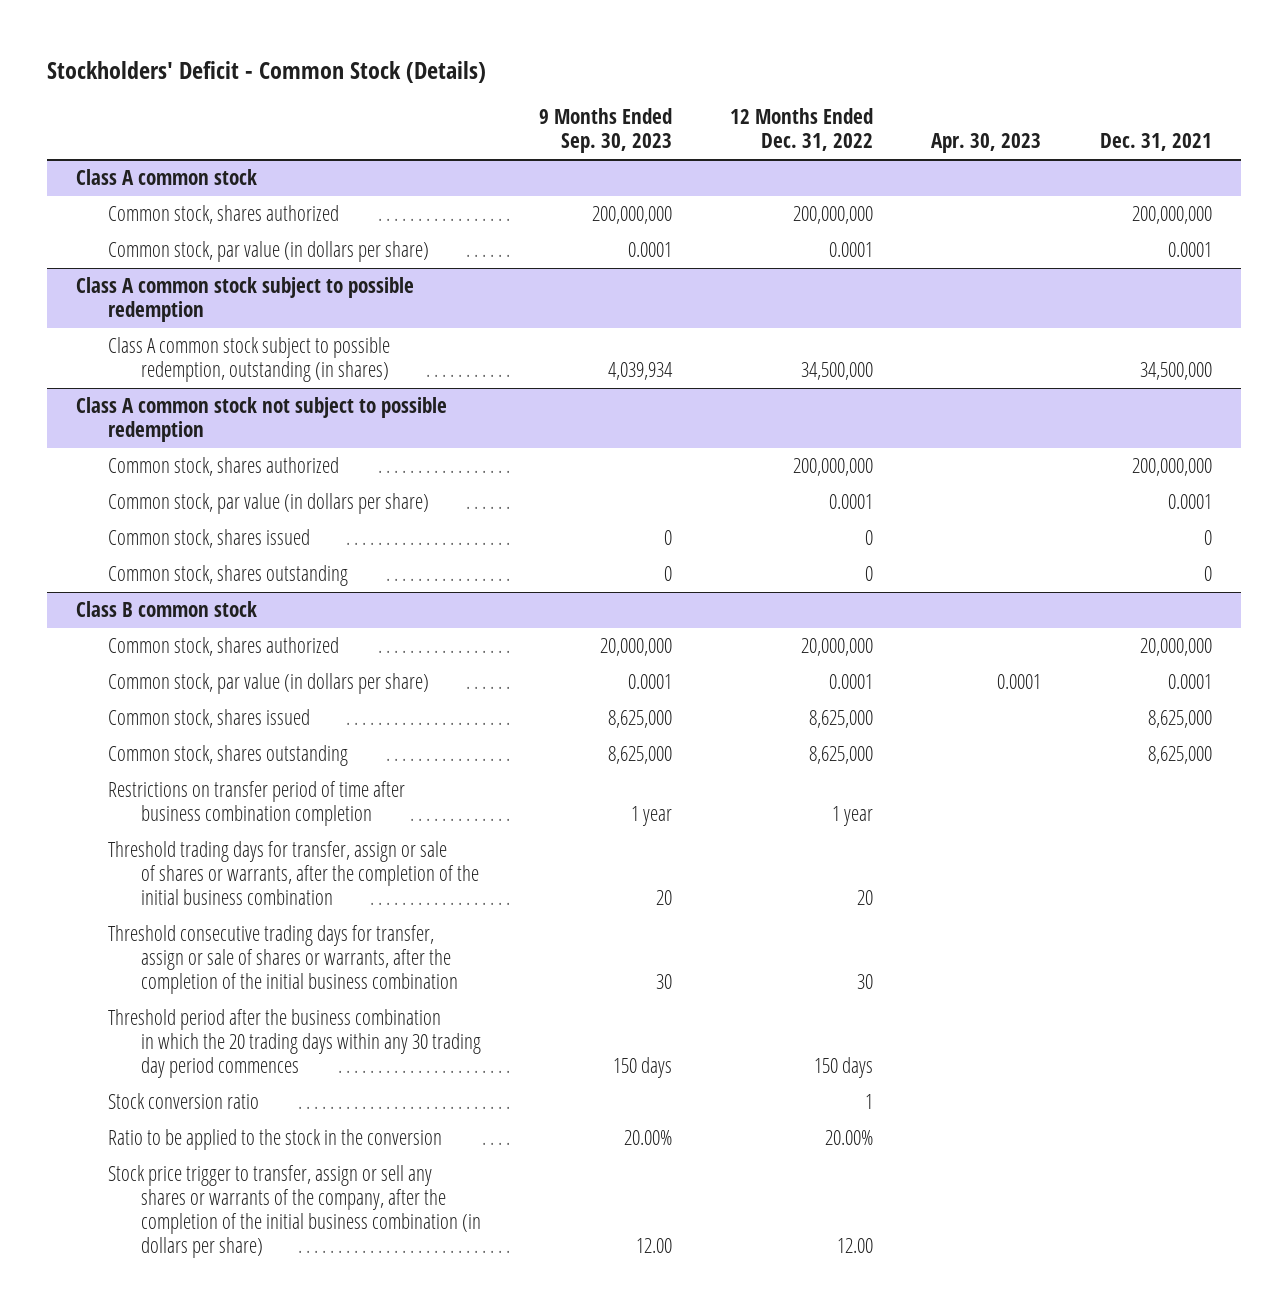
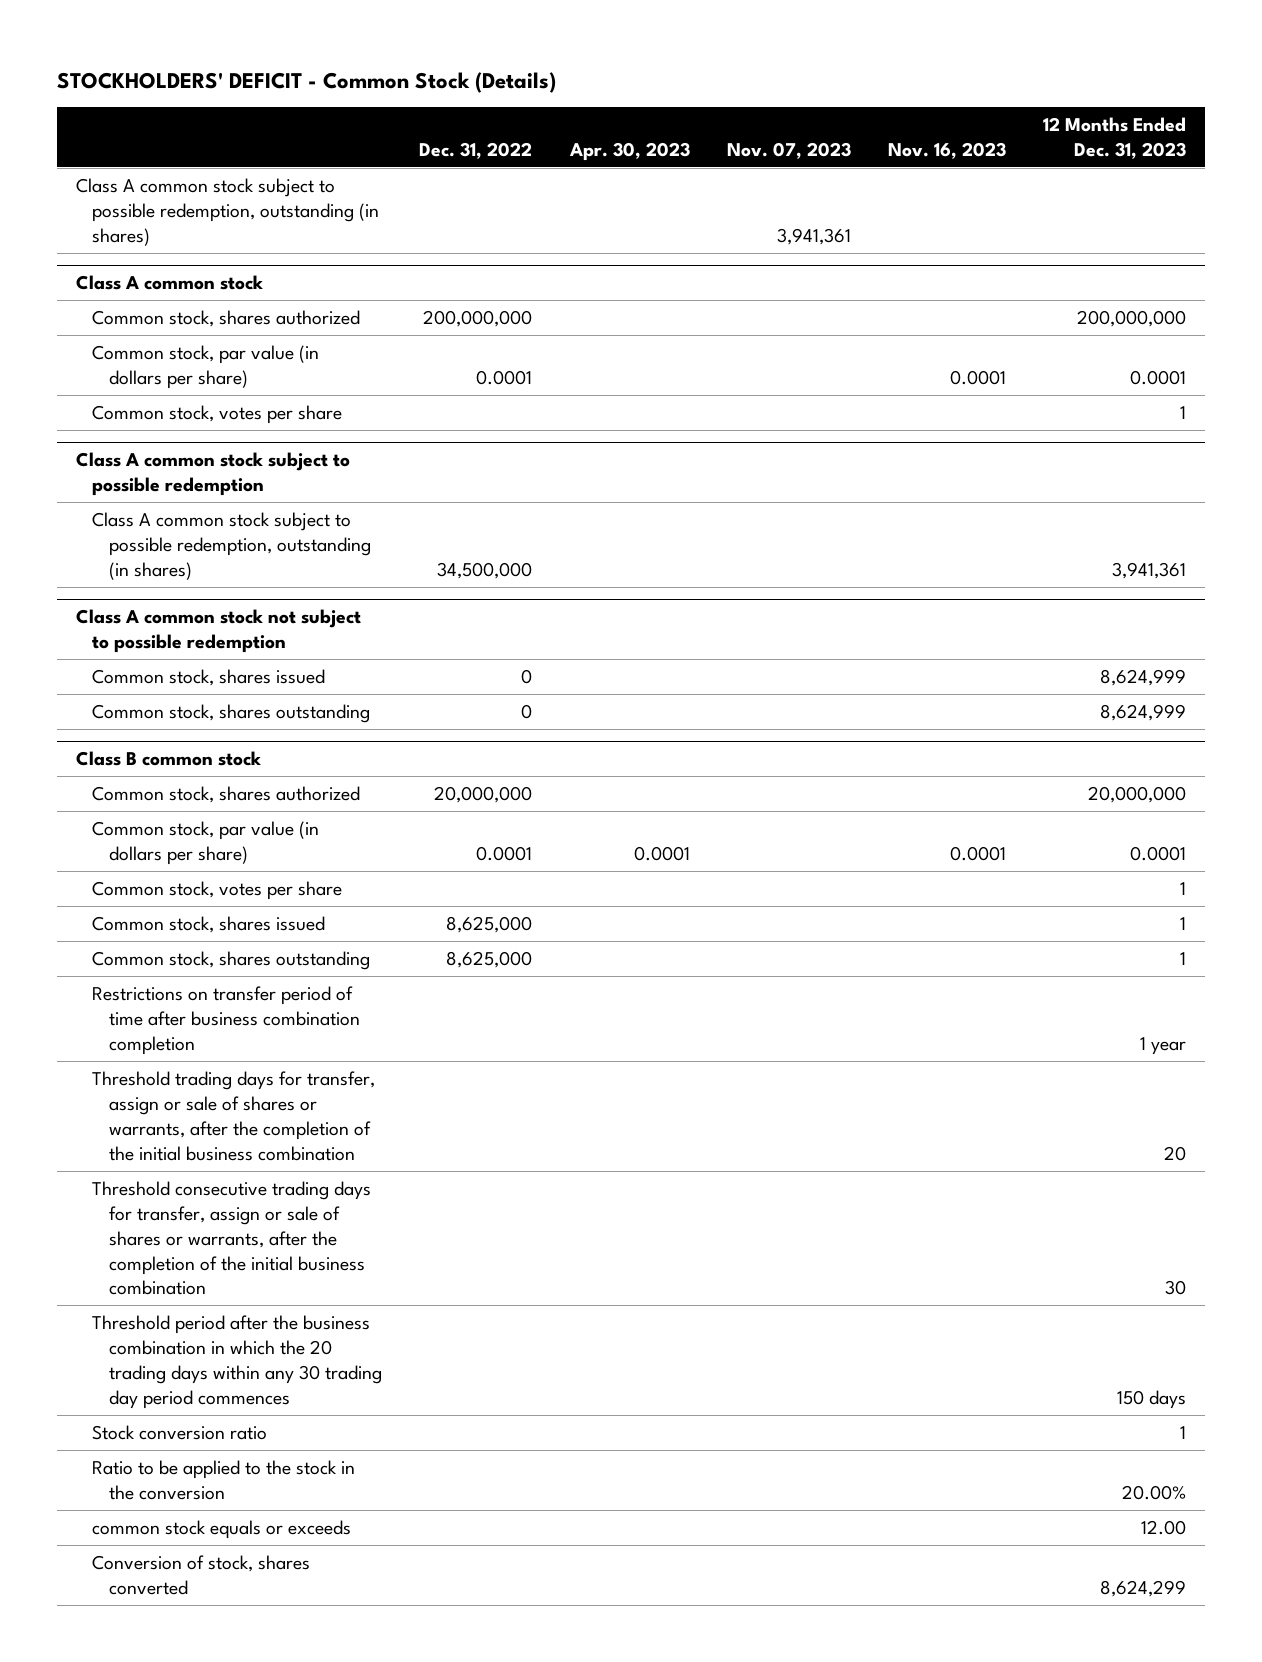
- Stockholders' Deficit - Common Stock (Details)
+ STOCKHOLDERS' DEFICIT - Common Stock (Details)
- | 9 Months Ended Sep. 30, 2023 | 12 Months Ended Dec. 31, 2022 | Apr. 30, 2023 | Dec. 31, 2021
+ | Dec. 31, 2022 | Apr. 30, 2023 | Nov. 07, 2023 | Nov. 16, 2023 | 12 Months Ended Dec. 31, 2023
+ Class A common stock subject to possible redemption, outstanding (in shares) | | | 3,941,361 | |
@ Class A common stock
+ Common stock, votes per share | | | | | 1
@ Class A common stock not subject to possible redemption
- Common stock, shares authorized | | 200,000,000 | | 200,000,000
- Common stock, par value (in dollars per share) | | 0.0001 | | 0.0001
@ Class B common stock
+ Common stock, votes per share | | | | | 1
- Stock price trigger to transfer, assign or sell any shares or warrants of the company, after the completion of the initial business combination (in dollars per share) | 12.00 | 12.00 | |
+ common stock equals or exceeds | | | | | 12.00
+ Conversion of stock, shares converted | | | | | 8,624,299

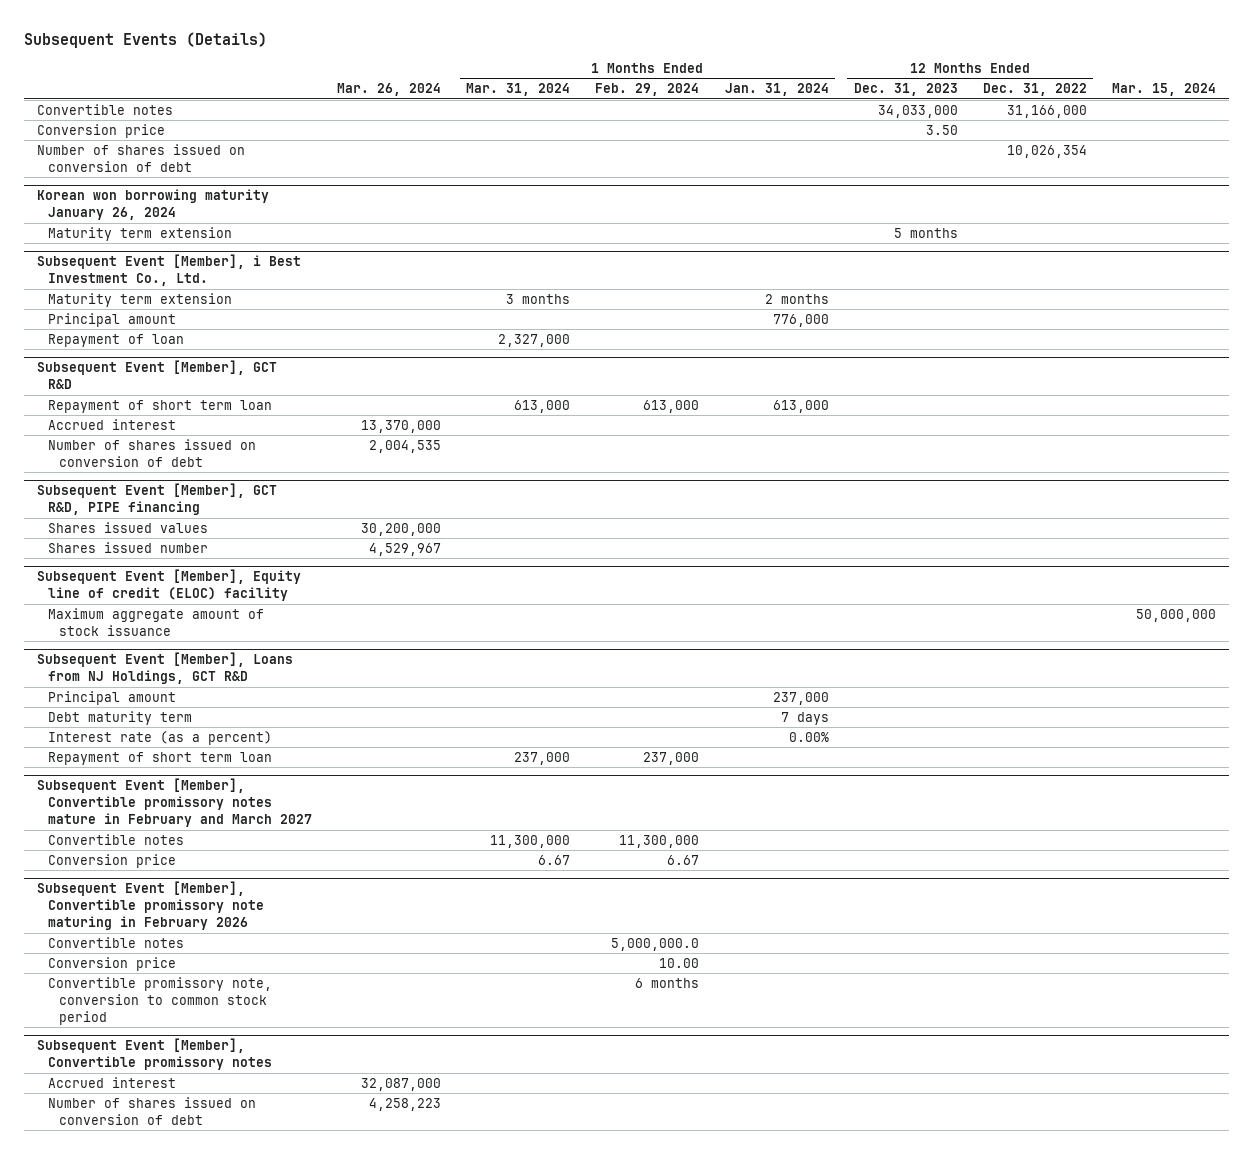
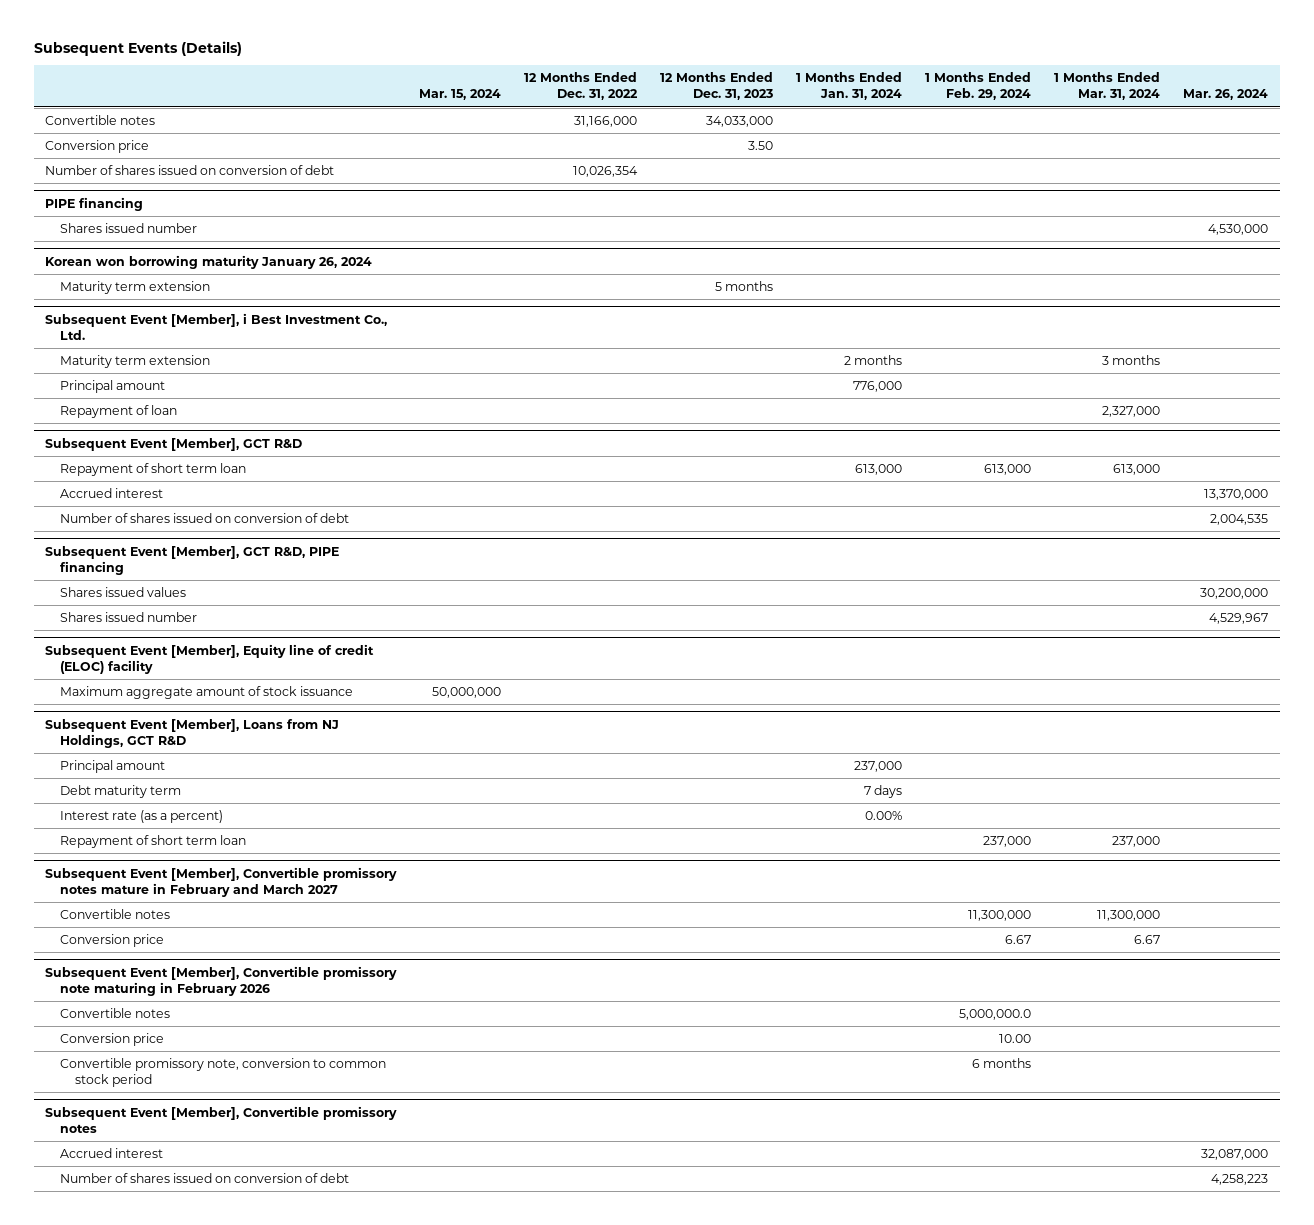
- | Mar. 26, 2024 | 1 Months Ended Mar. 31, 2024 | 1 Months Ended Feb. 29, 2024 | 1 Months Ended Jan. 31, 2024 | 12 Months Ended Dec. 31, 2023 | 12 Months Ended Dec. 31, 2022 | Mar. 15, 2024
+ | Mar. 15, 2024 | 12 Months Ended Dec. 31, 2022 | 12 Months Ended Dec. 31, 2023 | 1 Months Ended Jan. 31, 2024 | 1 Months Ended Feb. 29, 2024 | 1 Months Ended Mar. 31, 2024 | Mar. 26, 2024
+ PIPE financing
+ Shares issued number | | | | | | | 4,530,000

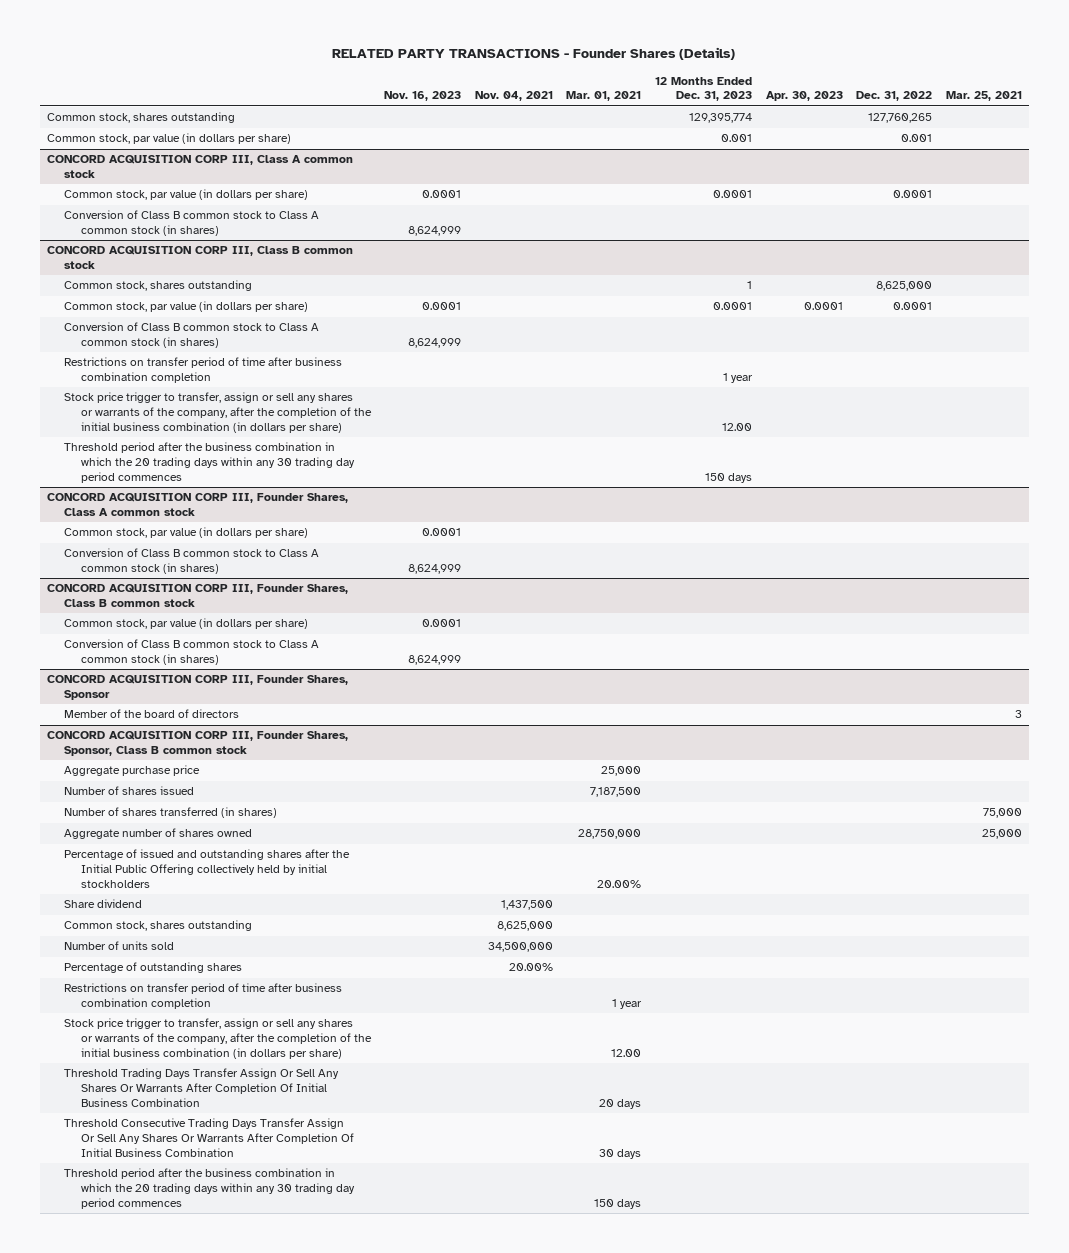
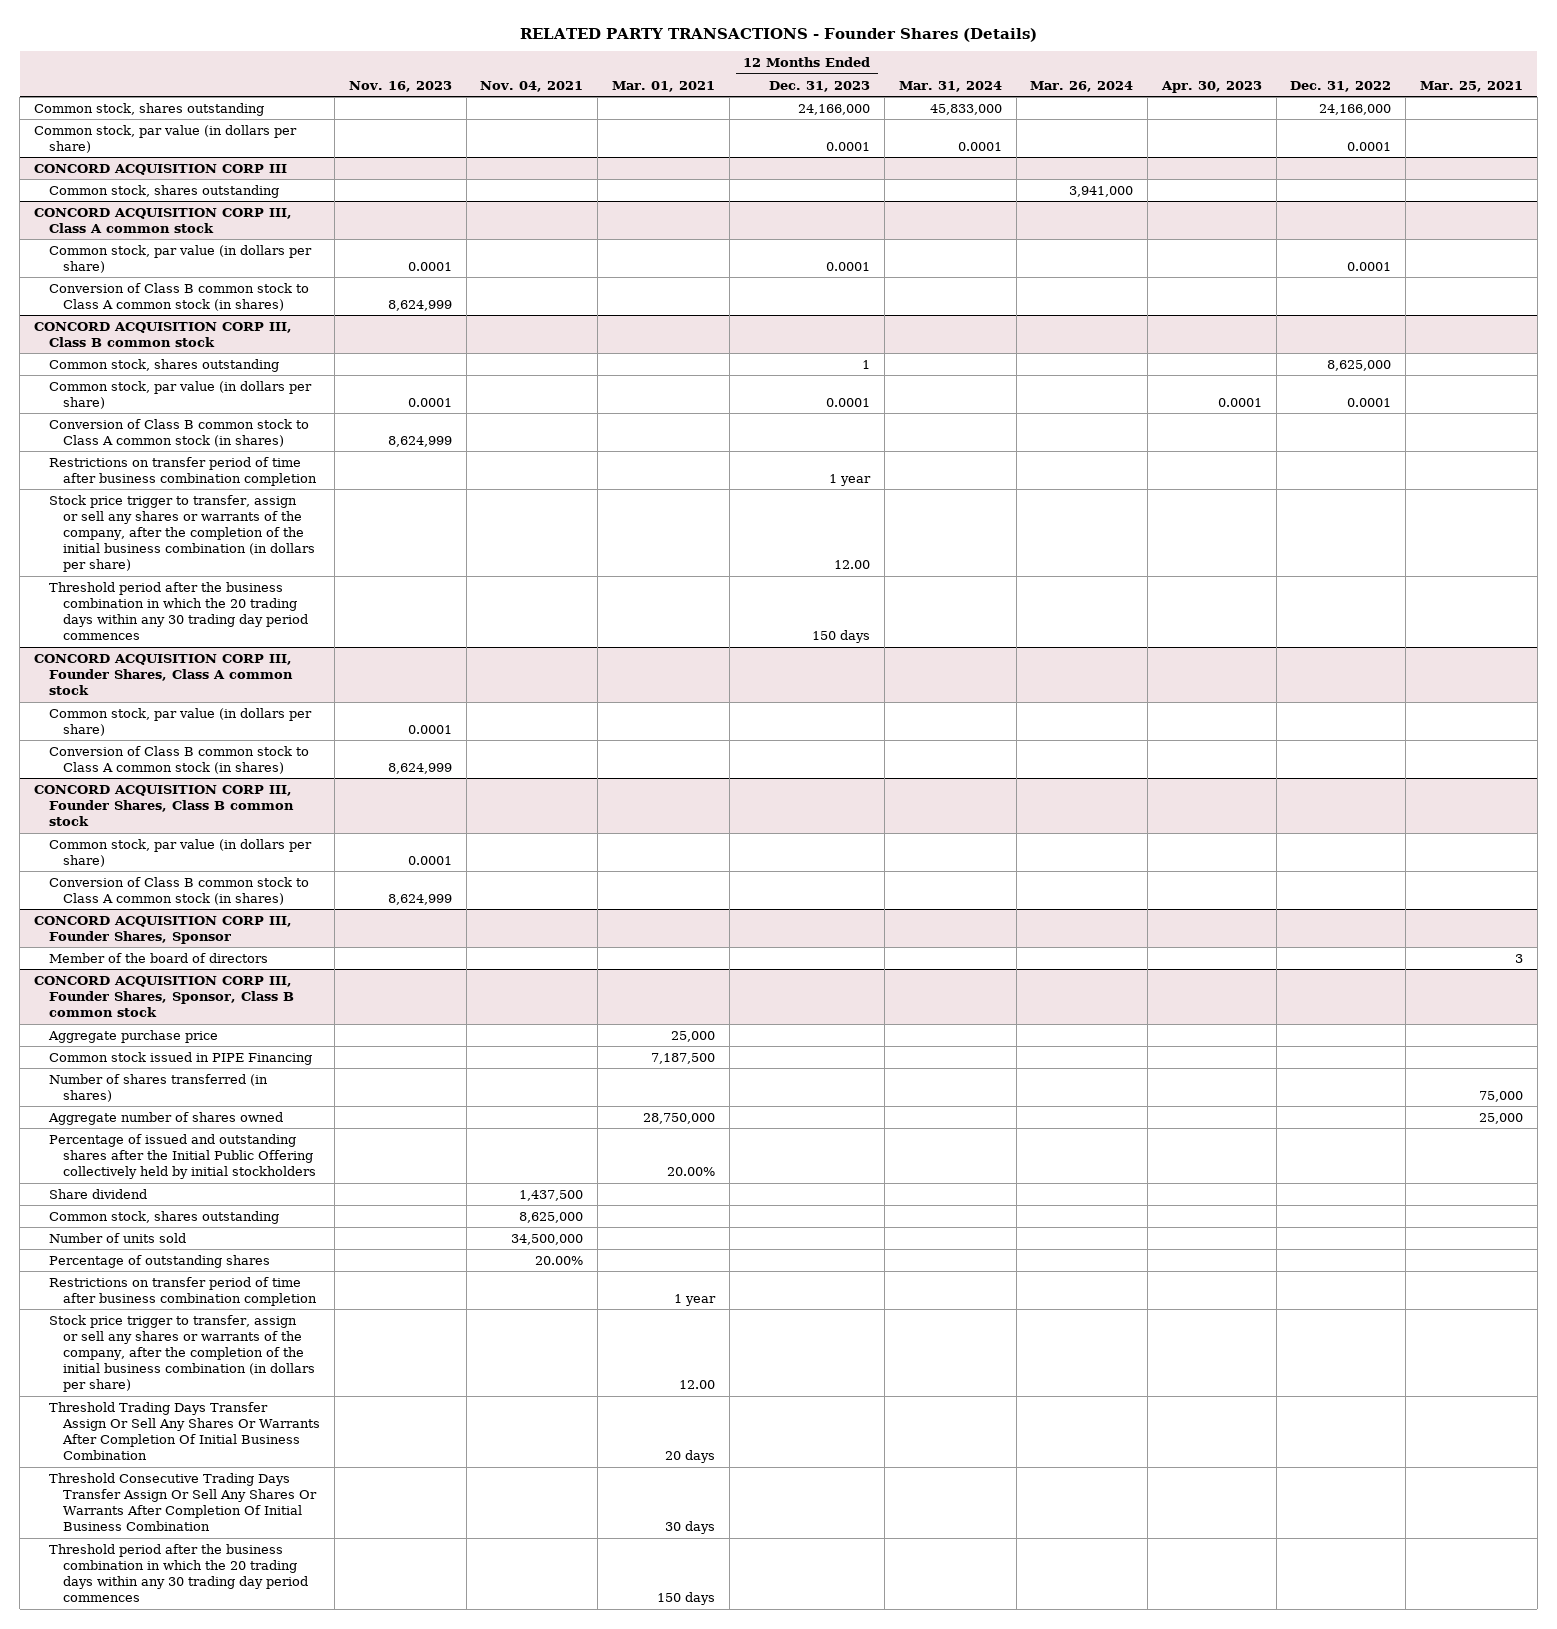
- | Nov. 16, 2023 | Nov. 04, 2021 | Mar. 01, 2021 | 12 Months Ended Dec. 31, 2023 | Apr. 30, 2023 | Dec. 31, 2022 | Mar. 25, 2021
+ | Nov. 16, 2023 | Nov. 04, 2021 | Mar. 01, 2021 | 12 Months Ended Dec. 31, 2023 | Mar. 31, 2024 | Mar. 26, 2024 | Apr. 30, 2023 | Dec. 31, 2022 | Mar. 25, 2021
- Common stock, shares outstanding | | | | 129,395,774 | | 127,760,265 |
- Common stock, par value (in dollars per share) | | | | 0.001 | | 0.001 |
+ Common stock, shares outstanding | | | | 24,166,000 | 45,833,000 | | | 24,166,000 |
+ Common stock, par value (in dollars per share) | | | | 0.0001 | 0.0001 | | | 0.0001 |
+ CONCORD ACQUISITION CORP III
+ Common stock, shares outstanding | | | | | | 3,941,000 | | |
@ CONCORD ACQUISITION CORP III, Founder Shares, Sponsor, Class B common stock
- Number of shares issued | | | 7,187,500 | | | |
+ Common stock issued in PIPE Financing | | | 7,187,500 | | | | | |

